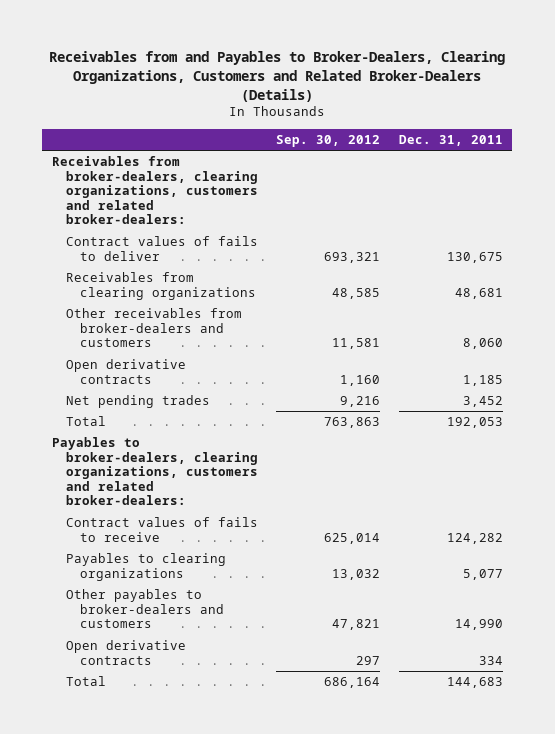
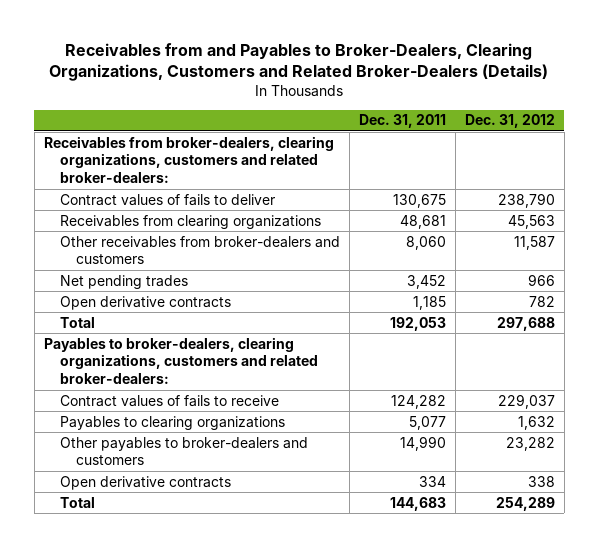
- | Sep. 30, 2012 | Dec. 31, 2011
+ | Dec. 31, 2011 | Dec. 31, 2012
moved down: Open derivative contracts | 1,185 | 782

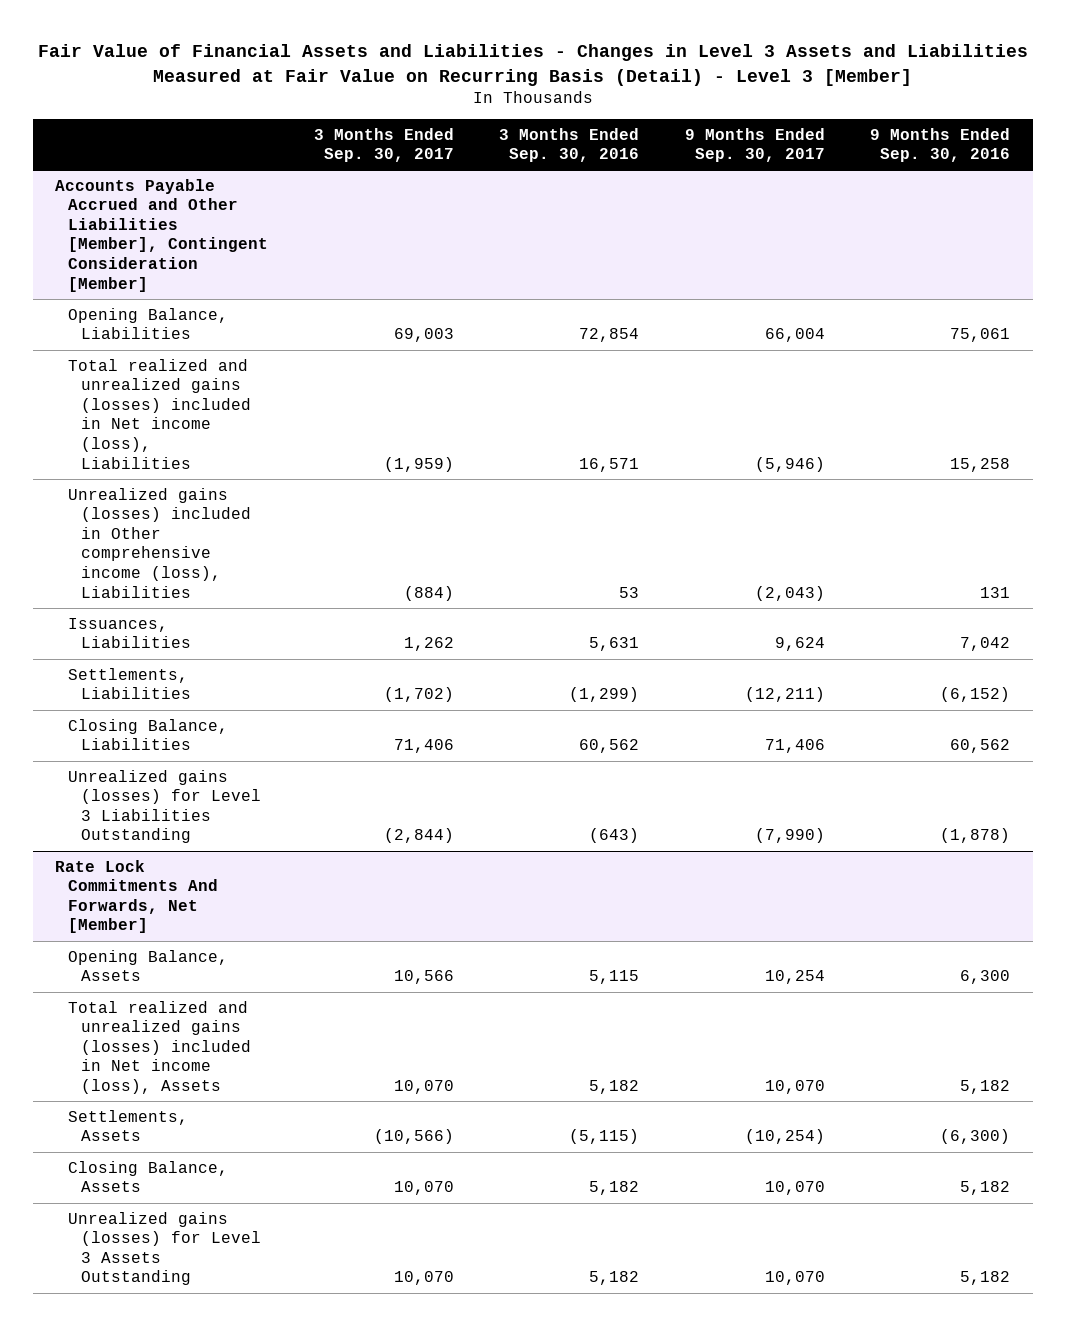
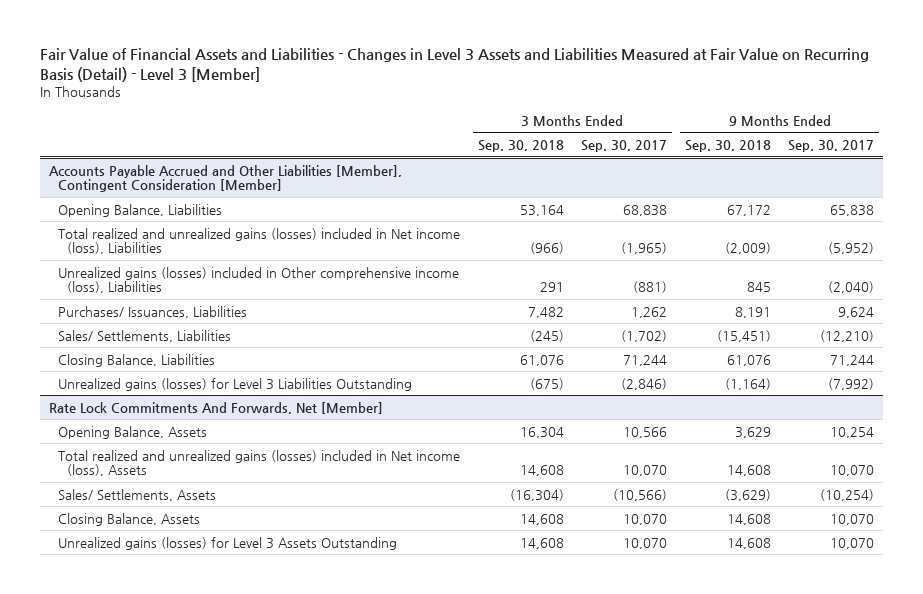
- | 3 Months Ended Sep. 30, 2017 | 3 Months Ended Sep. 30, 2016 | 9 Months Ended Sep. 30, 2017 | 9 Months Ended Sep. 30, 2016
+ | 3 Months Ended Sep. 30, 2018 | 3 Months Ended Sep. 30, 2017 | 9 Months Ended Sep. 30, 2018 | 9 Months Ended Sep. 30, 2017
@ Accounts Payable Accrued and Other Liabilities [Member], Contingent Consideration [Member]
- Opening Balance, Liabilities | 69,003 | 72,854 | 66,004 | 75,061
- Total realized and unrealized gains (losses) included in Net income (loss), Liabilities | (1,959) | 16,571 | (5,946) | 15,258
- Unrealized gains (losses) included in Other comprehensive income (loss), Liabilities | (884) | 53 | (2,043) | 131
- Issuances, Liabilities | 1,262 | 5,631 | 9,624 | 7,042
- Settlements, Liabilities | (1,702) | (1,299) | (12,211) | (6,152)
- Closing Balance, Liabilities | 71,406 | 60,562 | 71,406 | 60,562
- Unrealized gains (losses) for Level 3 Liabilities Outstanding | (2,844) | (643) | (7,990) | (1,878)
+ Opening Balance, Liabilities | 53,164 | 68,838 | 67,172 | 65,838
+ Total realized and unrealized gains (losses) included in Net income (loss), Liabilities | (966) | (1,965) | (2,009) | (5,952)
+ Unrealized gains (losses) included in Other comprehensive income (loss), Liabilities | 291 | (881) | 845 | (2,040)
+ Purchases/ Issuances, Liabilities | 7,482 | 1,262 | 8,191 | 9,624
+ Sales/ Settlements, Liabilities | (245) | (1,702) | (15,451) | (12,210)
+ Closing Balance, Liabilities | 61,076 | 71,244 | 61,076 | 71,244
+ Unrealized gains (losses) for Level 3 Liabilities Outstanding | (675) | (2,846) | (1,164) | (7,992)
@ Rate Lock Commitments And Forwards, Net [Member]
- Settlements, Assets | (10,566) | (5,115) | (10,254) | (6,300)
+ Sales/ Settlements, Assets | (16,304) | (10,566) | (3,629) | (10,254)

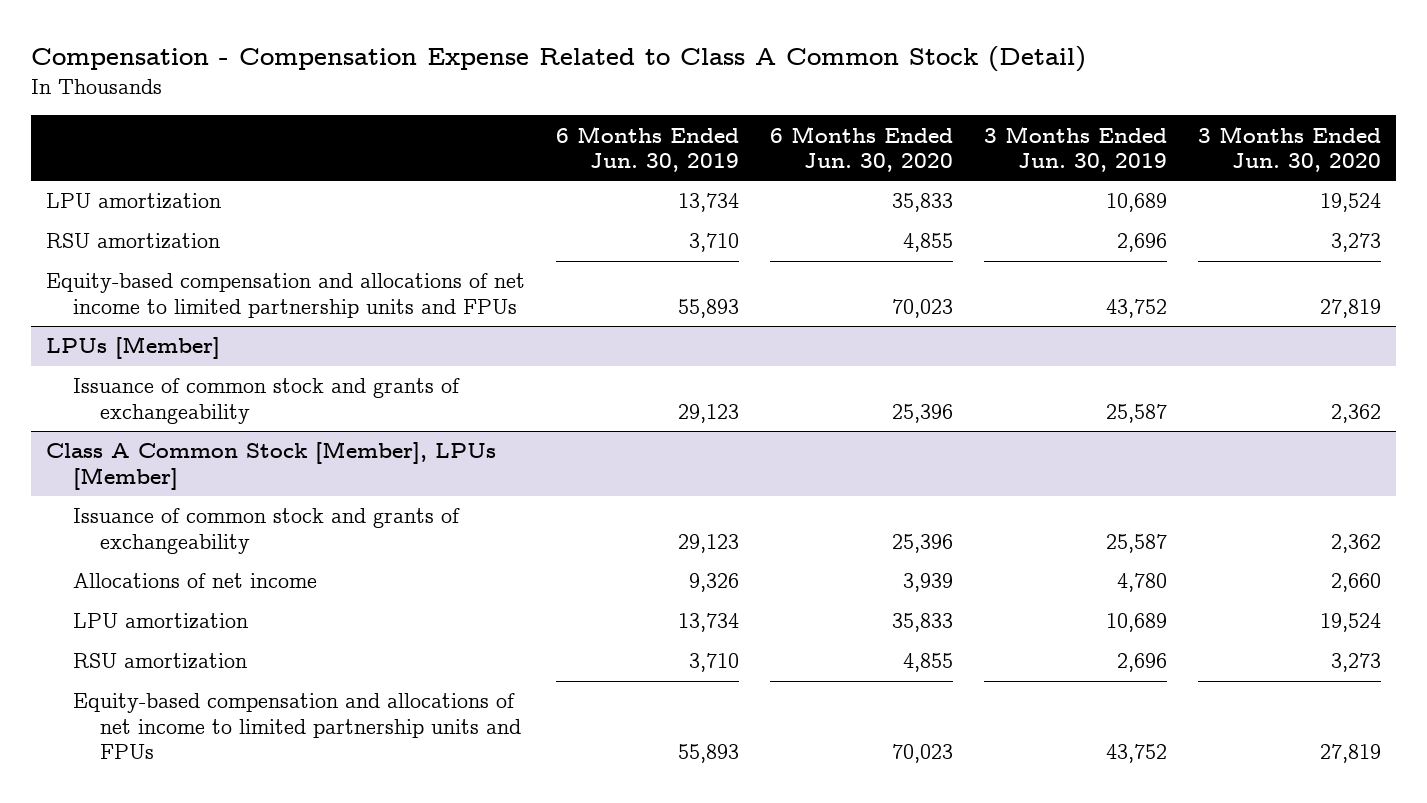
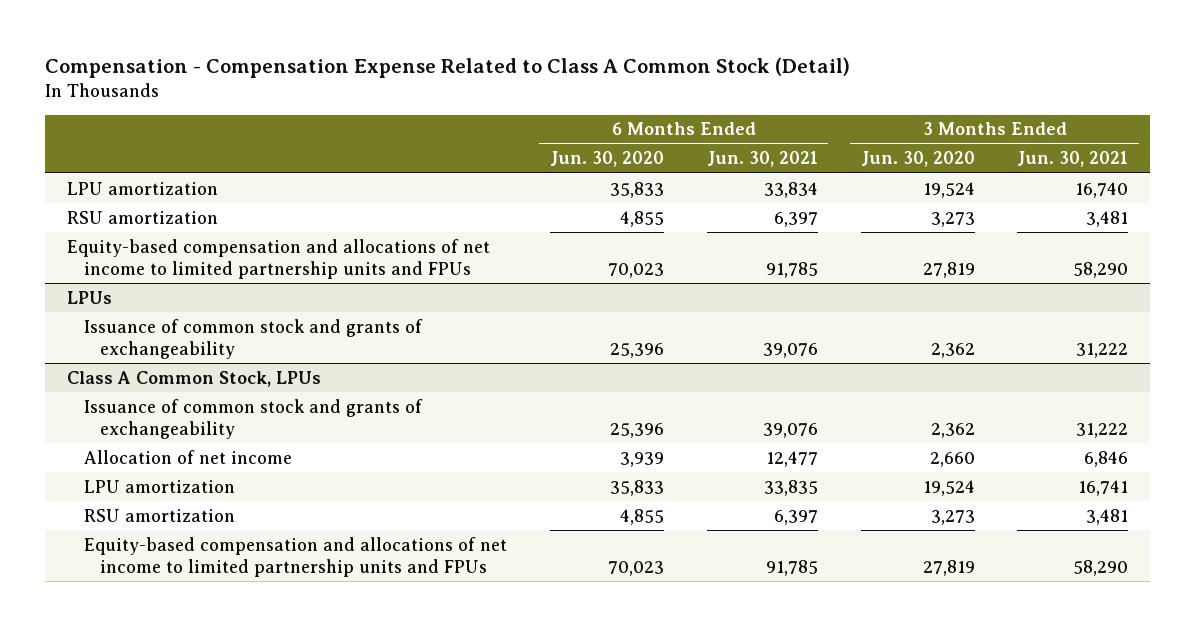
- | 6 Months Ended Jun. 30, 2019 | 6 Months Ended Jun. 30, 2020 | 3 Months Ended Jun. 30, 2019 | 3 Months Ended Jun. 30, 2020
+ | 6 Months Ended Jun. 30, 2020 | 6 Months Ended Jun. 30, 2021 | 3 Months Ended Jun. 30, 2020 | 3 Months Ended Jun. 30, 2021
- LPUs [Member]
+ LPUs
- Class A Common Stock [Member], LPUs [Member]
+ Class A Common Stock, LPUs
- Allocations of net income | 9,326 | 3,939 | 4,780 | 2,660
+ Allocation of net income | 3,939 | 12,477 | 2,660 | 6,846

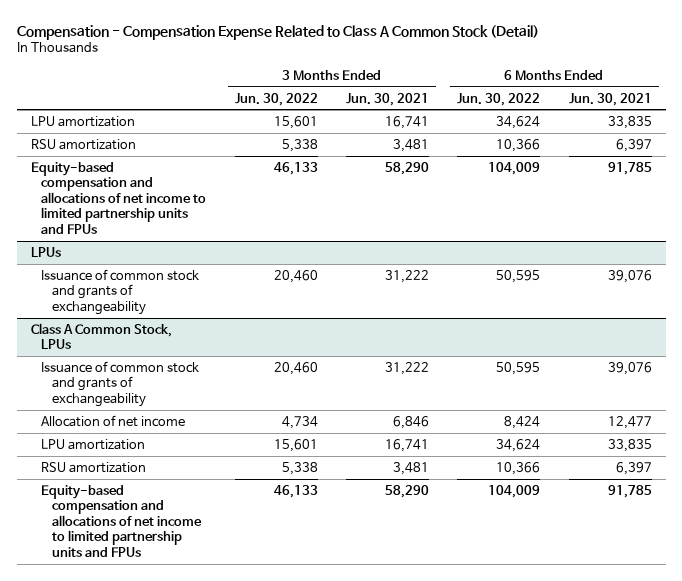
- | 6 Months Ended Jun. 30, 2020 | 6 Months Ended Jun. 30, 2021 | 3 Months Ended Jun. 30, 2020 | 3 Months Ended Jun. 30, 2021
+ | 3 Months Ended Jun. 30, 2022 | 3 Months Ended Jun. 30, 2021 | 6 Months Ended Jun. 30, 2022 | 6 Months Ended Jun. 30, 2021
- LPU amortization | 35,833 | 33,834 | 19,524 | 16,740
+ LPU amortization | 15,601 | 16,741 | 34,624 | 33,835

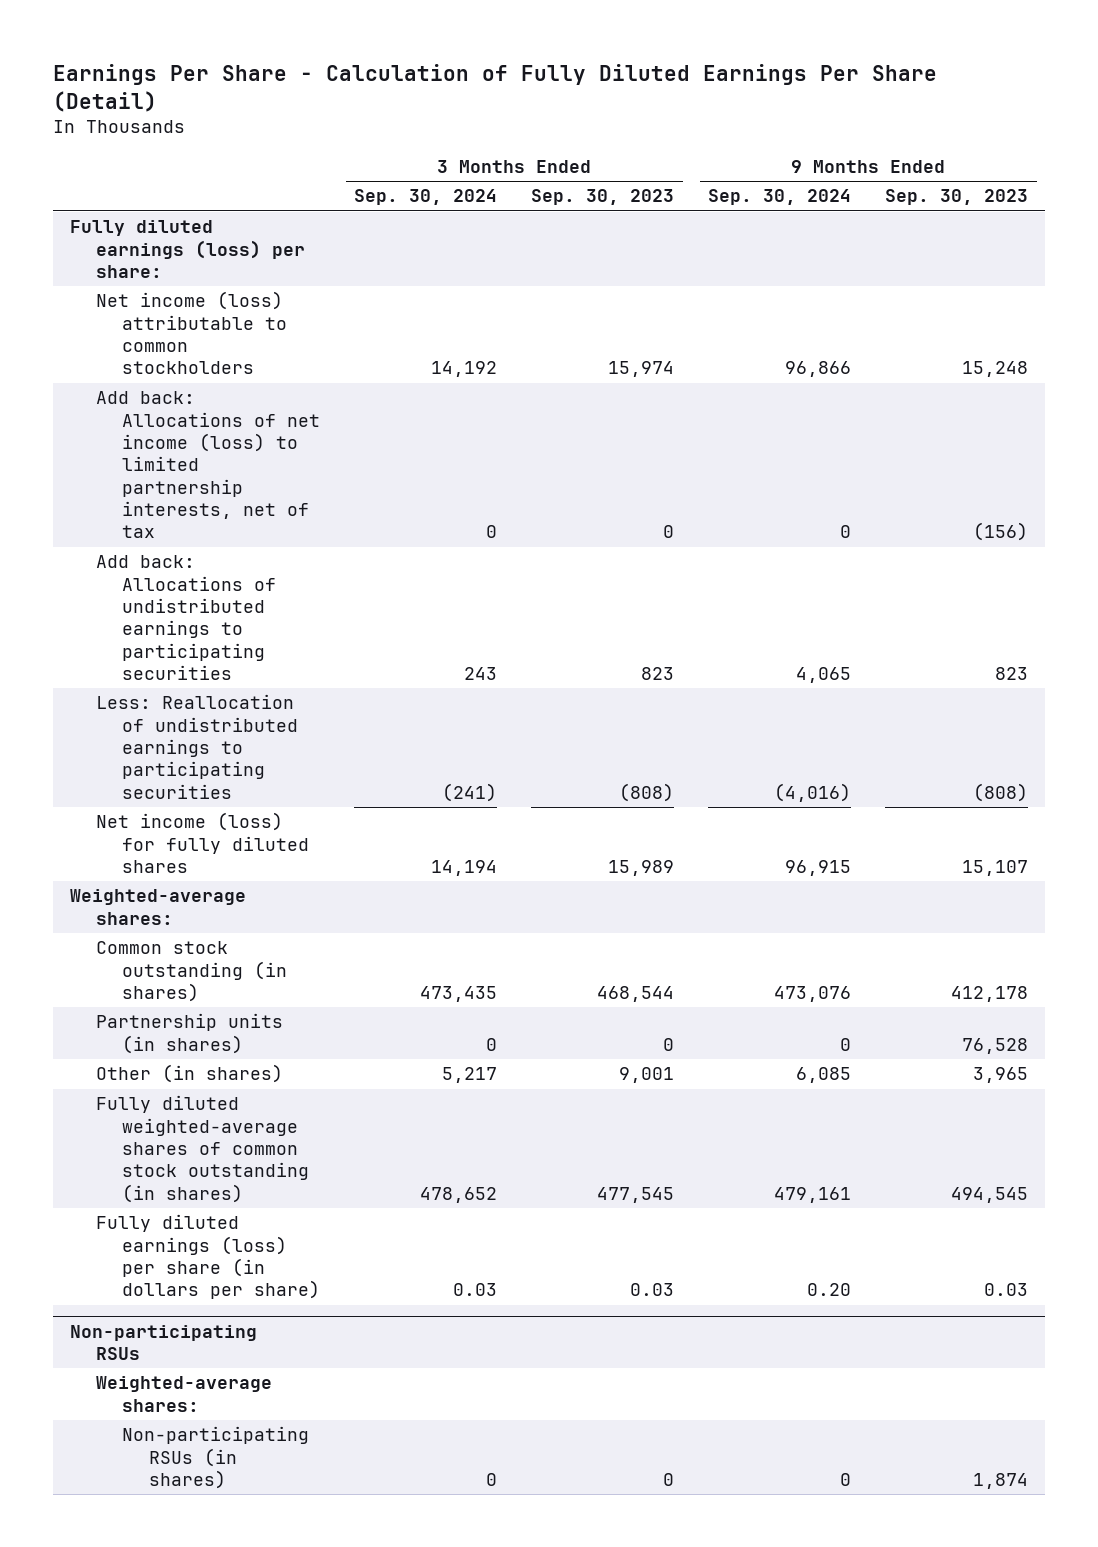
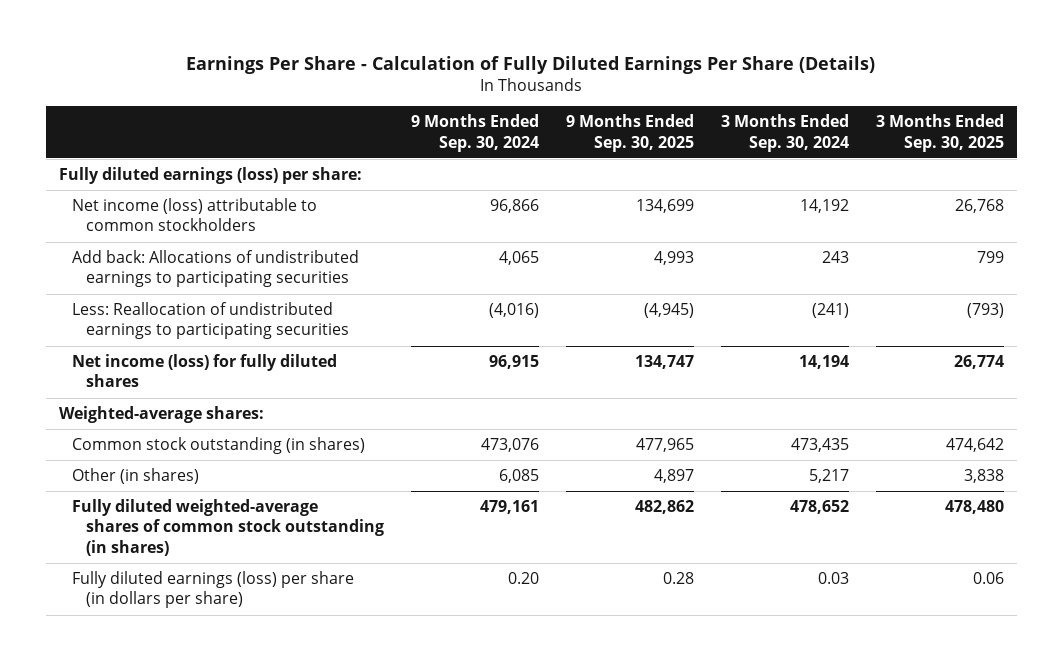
- Earnings Per Share - Calculation of Fully Diluted Earnings Per Share (Detail)
+ Earnings Per Share - Calculation of Fully Diluted Earnings Per Share (Details)
- | 3 Months Ended Sep. 30, 2024 | 3 Months Ended Sep. 30, 2023 | 9 Months Ended Sep. 30, 2024 | 9 Months Ended Sep. 30, 2023
+ | 9 Months Ended Sep. 30, 2024 | 9 Months Ended Sep. 30, 2025 | 3 Months Ended Sep. 30, 2024 | 3 Months Ended Sep. 30, 2025
- Add back: Allocations of net income (loss) to limited partnership interests, net of tax | 0 | 0 | 0 | (156)
- Partnership units (in shares) | 0 | 0 | 0 | 76,528
- Non-participating RSUs
- Weighted-average shares:
- Non-participating RSUs (in shares) | 0 | 0 | 0 | 1,874

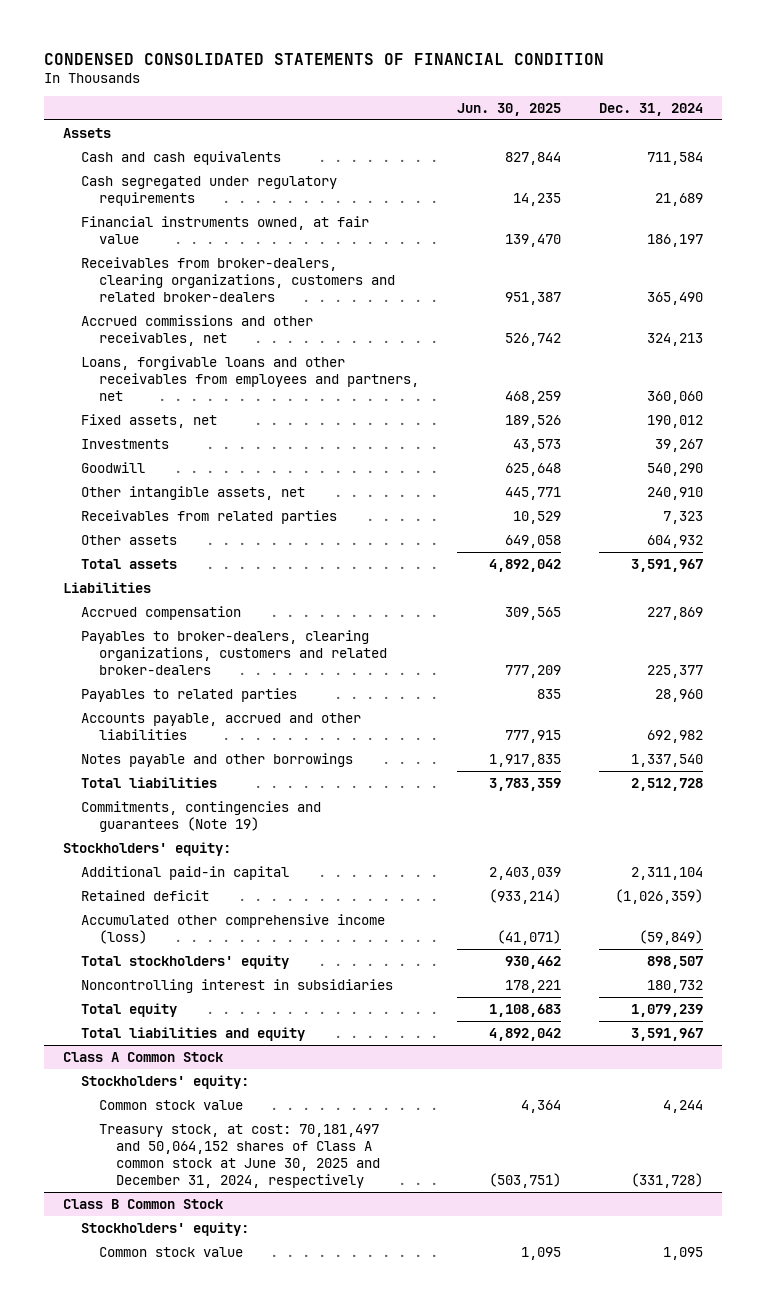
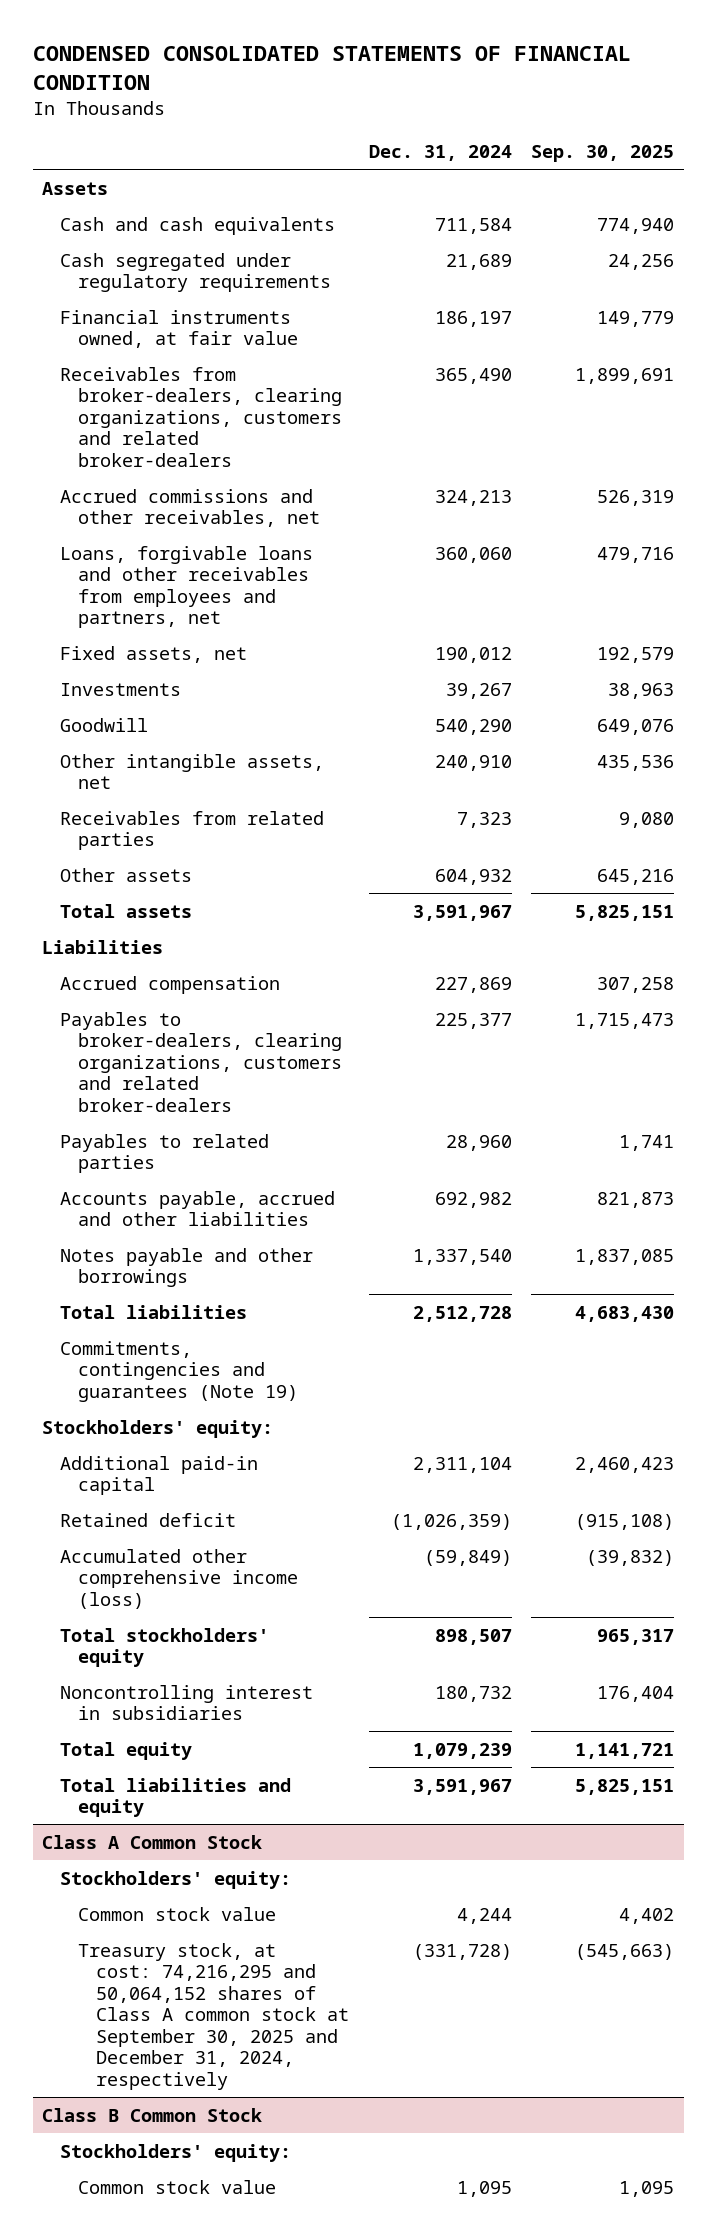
- | Jun. 30, 2025 | Dec. 31, 2024
+ | Dec. 31, 2024 | Sep. 30, 2025
@ Class A Common Stock
- Treasury stock, at cost: 70,181,497 and 50,064,152 shares of Class A common stock at June 30, 2025 and December 31, 2024, respectively | (503,751) | (331,728)
+ Treasury stock, at cost: 74,216,295 and 50,064,152 shares of Class A common stock at September 30, 2025 and December 31, 2024, respectively | (331,728) | (545,663)

